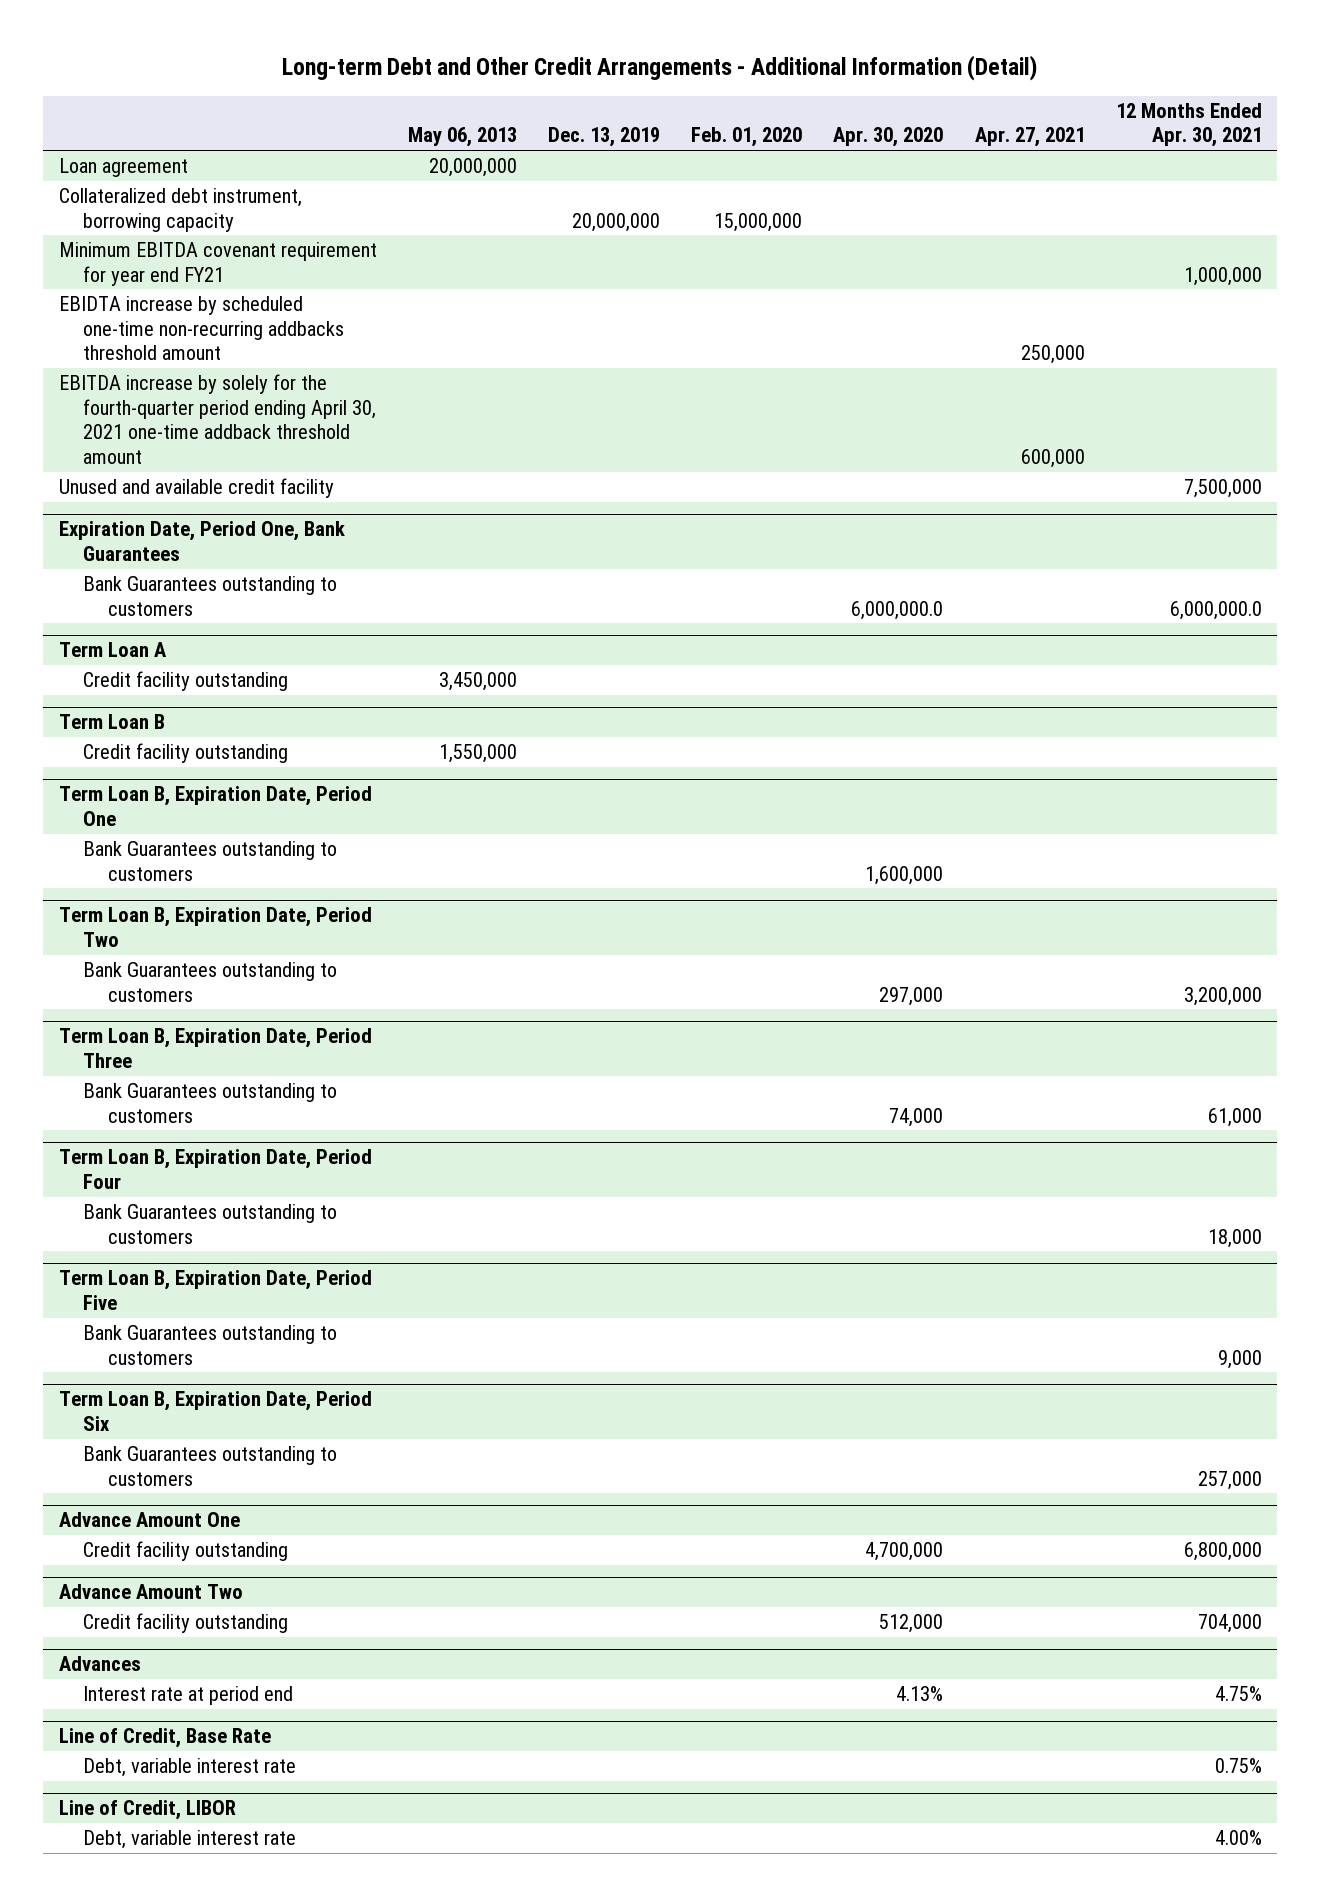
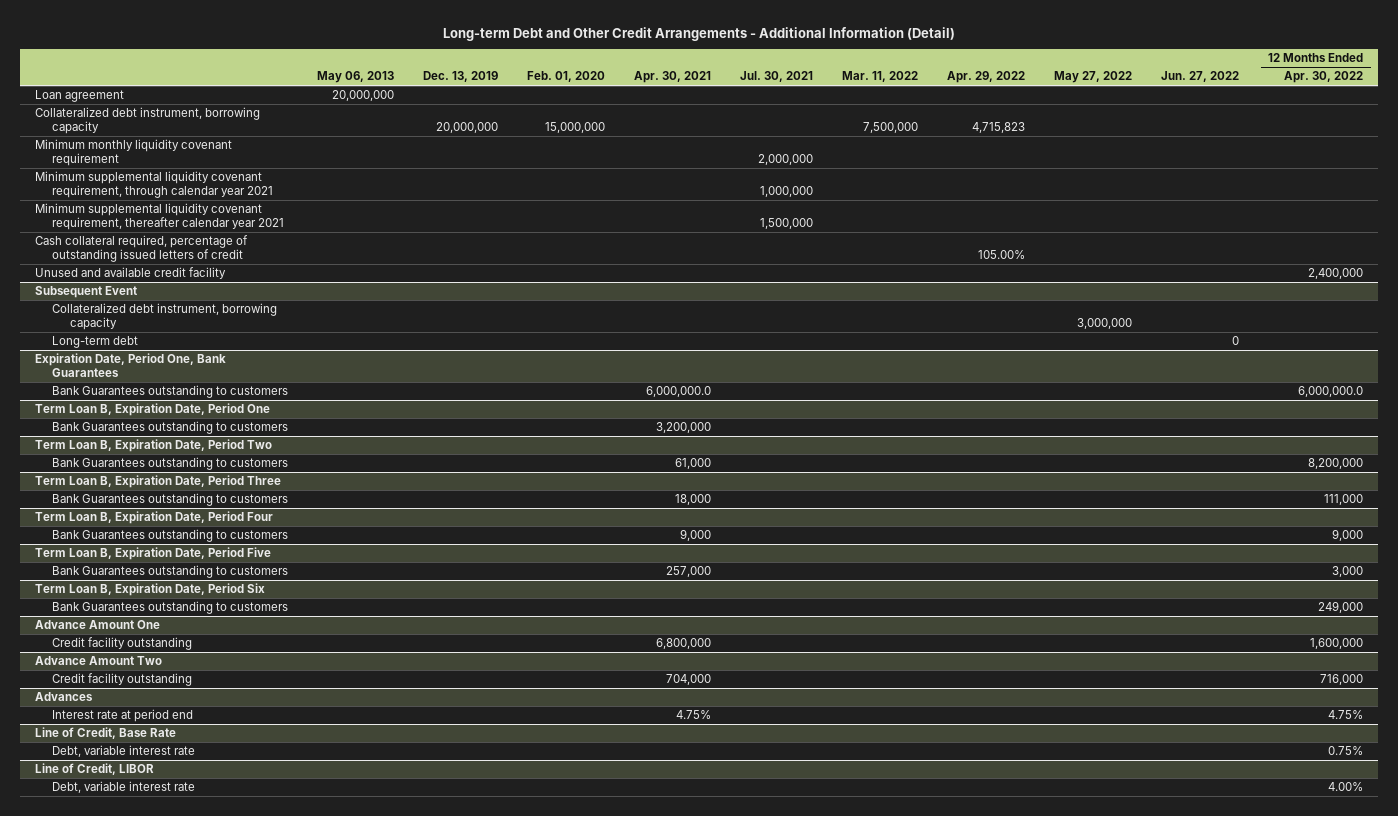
- | May 06, 2013 | Dec. 13, 2019 | Feb. 01, 2020 | Apr. 30, 2020 | Apr. 27, 2021 | 12 Months Ended Apr. 30, 2021
+ | May 06, 2013 | Dec. 13, 2019 | Feb. 01, 2020 | Apr. 30, 2021 | Jul. 30, 2021 | Mar. 11, 2022 | Apr. 29, 2022 | May 27, 2022 | Jun. 27, 2022 | 12 Months Ended Apr. 30, 2022
- Minimum EBITDA covenant requirement for year end FY21 | | | | | | 1,000,000
- EBIDTA increase by scheduled one-time non-recurring addbacks threshold amount | | | | | 250,000 |
- EBITDA increase by solely for the fourth-quarter period ending April 30, 2021 one-time addback threshold amount | | | | | 600,000 |
+ Minimum monthly liquidity covenant requirement | | | | | 2,000,000 | | | | |
+ Minimum supplemental liquidity covenant requirement, through calendar year 2021 | | | | | 1,000,000 | | | | |
+ Minimum supplemental liquidity covenant requirement, thereafter calendar year 2021 | | | | | 1,500,000 | | | | |
+ Cash collateral required, percentage of outstanding issued letters of credit | | | | | | | 105.00% | | |
+ Subsequent Event
+ Collateralized debt instrument, borrowing capacity | | | | | | | | 3,000,000 | |
+ Long-term debt | | | | | | | | | 0 |
- Term Loan A
- Credit facility outstanding | 3,450,000 | | | | |
- Term Loan B
- Credit facility outstanding | 1,550,000 | | | | |

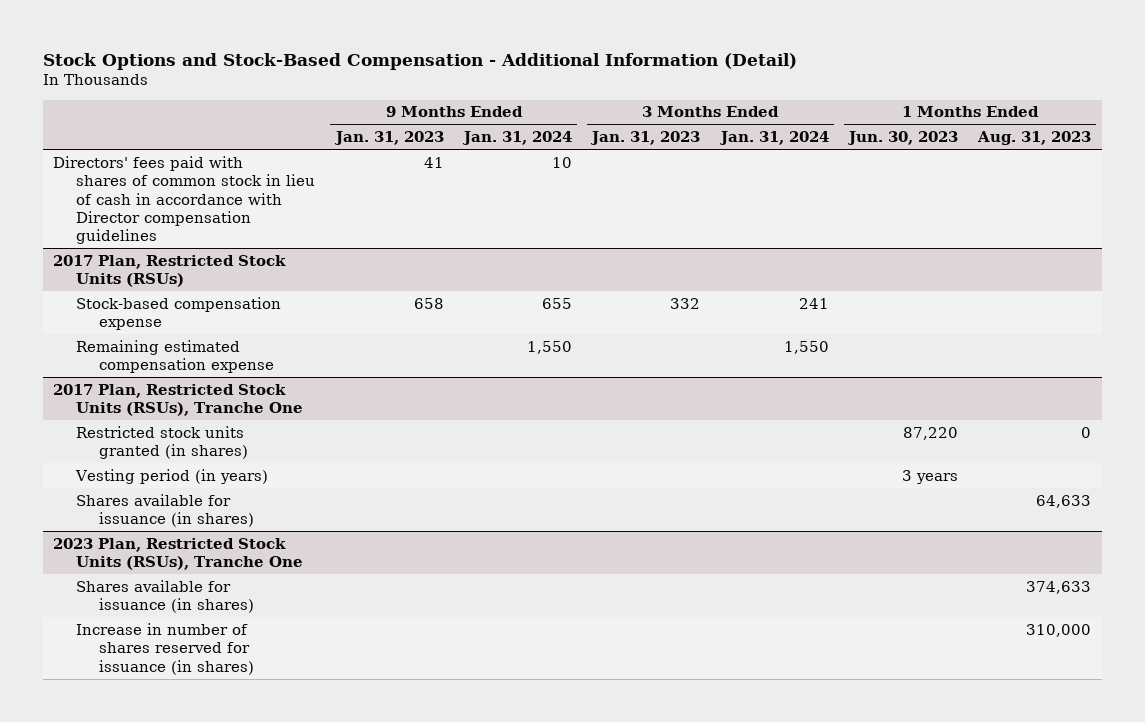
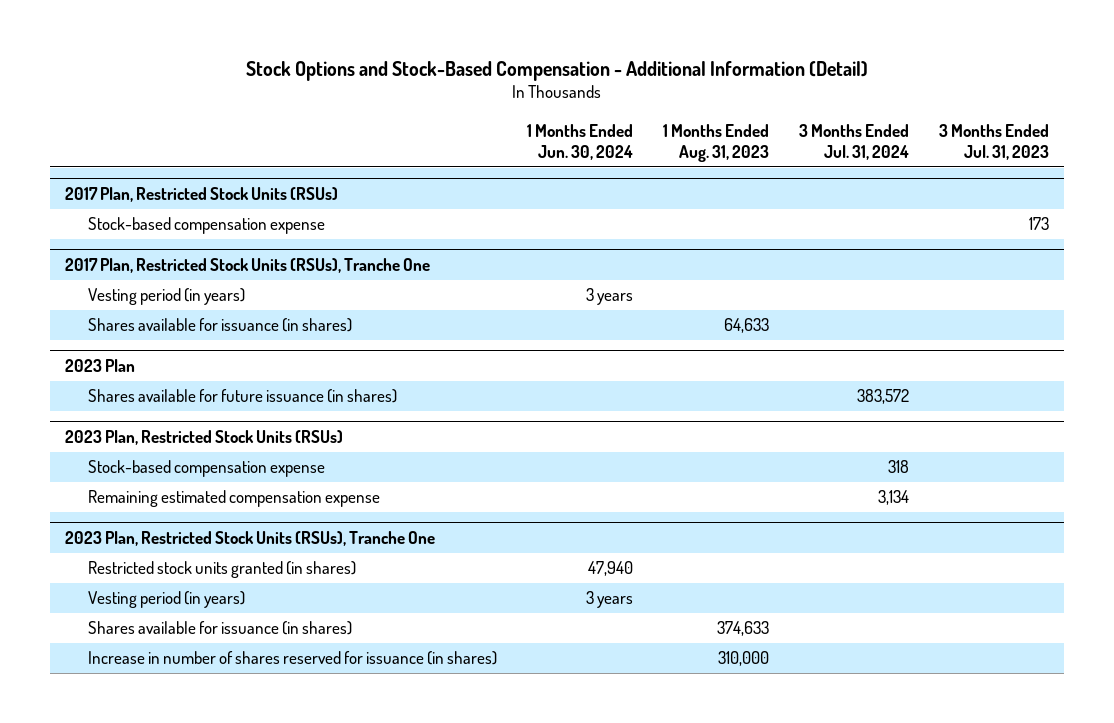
- | 9 Months Ended Jan. 31, 2023 | 9 Months Ended Jan. 31, 2024 | 3 Months Ended Jan. 31, 2023 | 3 Months Ended Jan. 31, 2024 | 1 Months Ended Jun. 30, 2023 | 1 Months Ended Aug. 31, 2023
+ | 1 Months Ended Jun. 30, 2024 | 1 Months Ended Aug. 31, 2023 | 3 Months Ended Jul. 31, 2024 | 3 Months Ended Jul. 31, 2023
- Directors' fees paid with shares of common stock in lieu of cash in accordance with Director compensation guidelines | 41 | 10 | | | |
@ 2017 Plan, Restricted Stock Units (RSUs)
- Remaining estimated compensation expense | | 1,550 | | 1,550 | |
@ 2017 Plan, Restricted Stock Units (RSUs), Tranche One
- Restricted stock units granted (in shares) | | | | | 87,220 | 0
+ 2023 Plan
+ Shares available for future issuance (in shares) | | | 383,572 |
+ 2023 Plan, Restricted Stock Units (RSUs)
+ Stock-based compensation expense | | | 318 |
+ Remaining estimated compensation expense | | | 3,134 |
@ 2023 Plan, Restricted Stock Units (RSUs), Tranche One
+ Restricted stock units granted (in shares) | 47,940 | | |
+ Vesting period (in years) | 3 years | | |

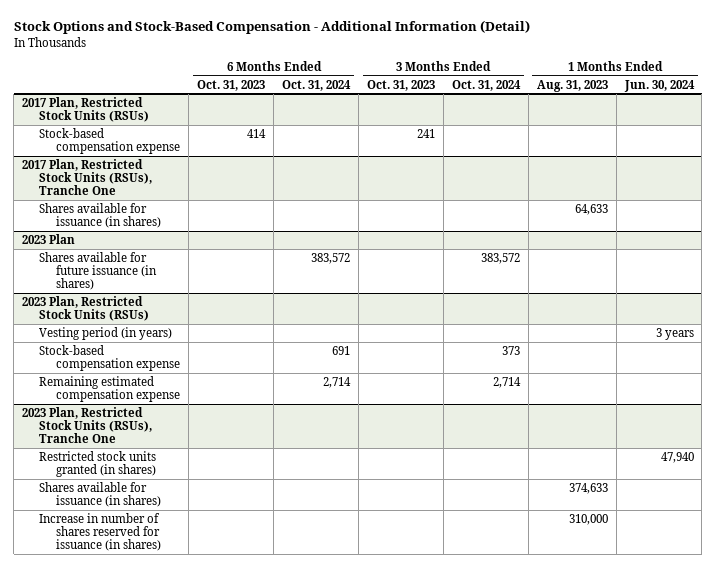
- | 1 Months Ended Jun. 30, 2024 | 1 Months Ended Aug. 31, 2023 | 3 Months Ended Jul. 31, 2024 | 3 Months Ended Jul. 31, 2023
+ | 6 Months Ended Oct. 31, 2023 | 6 Months Ended Oct. 31, 2024 | 3 Months Ended Oct. 31, 2023 | 3 Months Ended Oct. 31, 2024 | 1 Months Ended Aug. 31, 2023 | 1 Months Ended Jun. 30, 2024
@ 2017 Plan, Restricted Stock Units (RSUs), Tranche One
- Vesting period (in years) | 3 years | | |
@ 2023 Plan, Restricted Stock Units (RSUs)
+ Vesting period (in years) | | | | | | 3 years
@ 2023 Plan, Restricted Stock Units (RSUs), Tranche One
- Vesting period (in years) | 3 years | | |

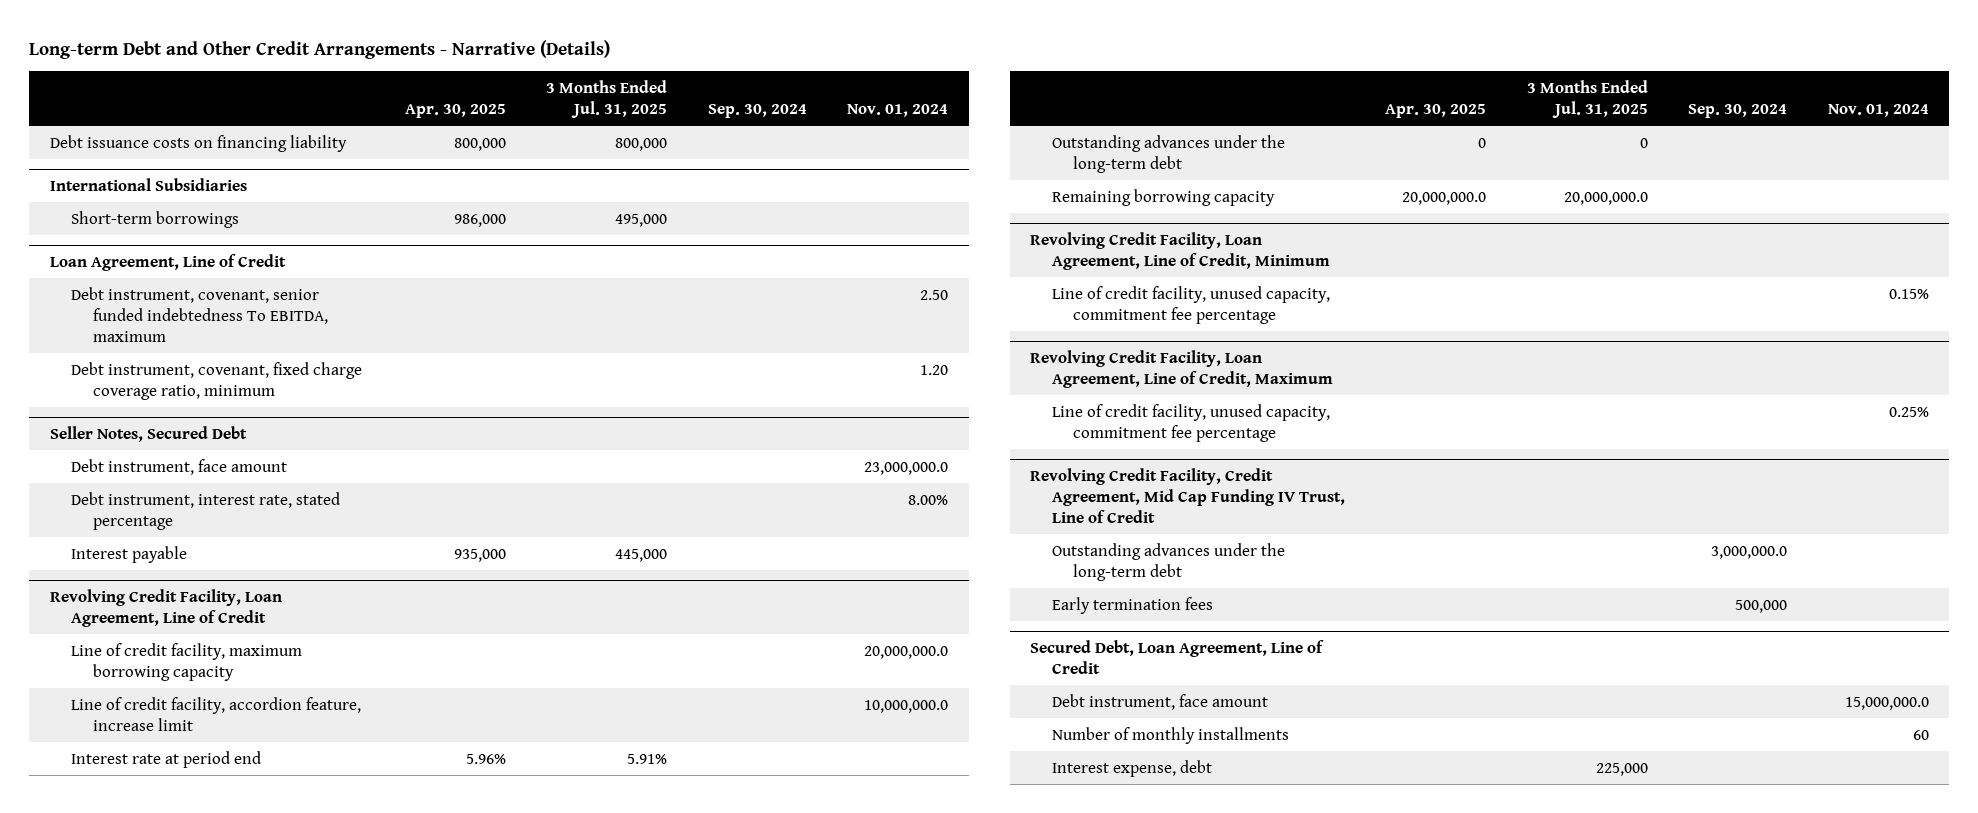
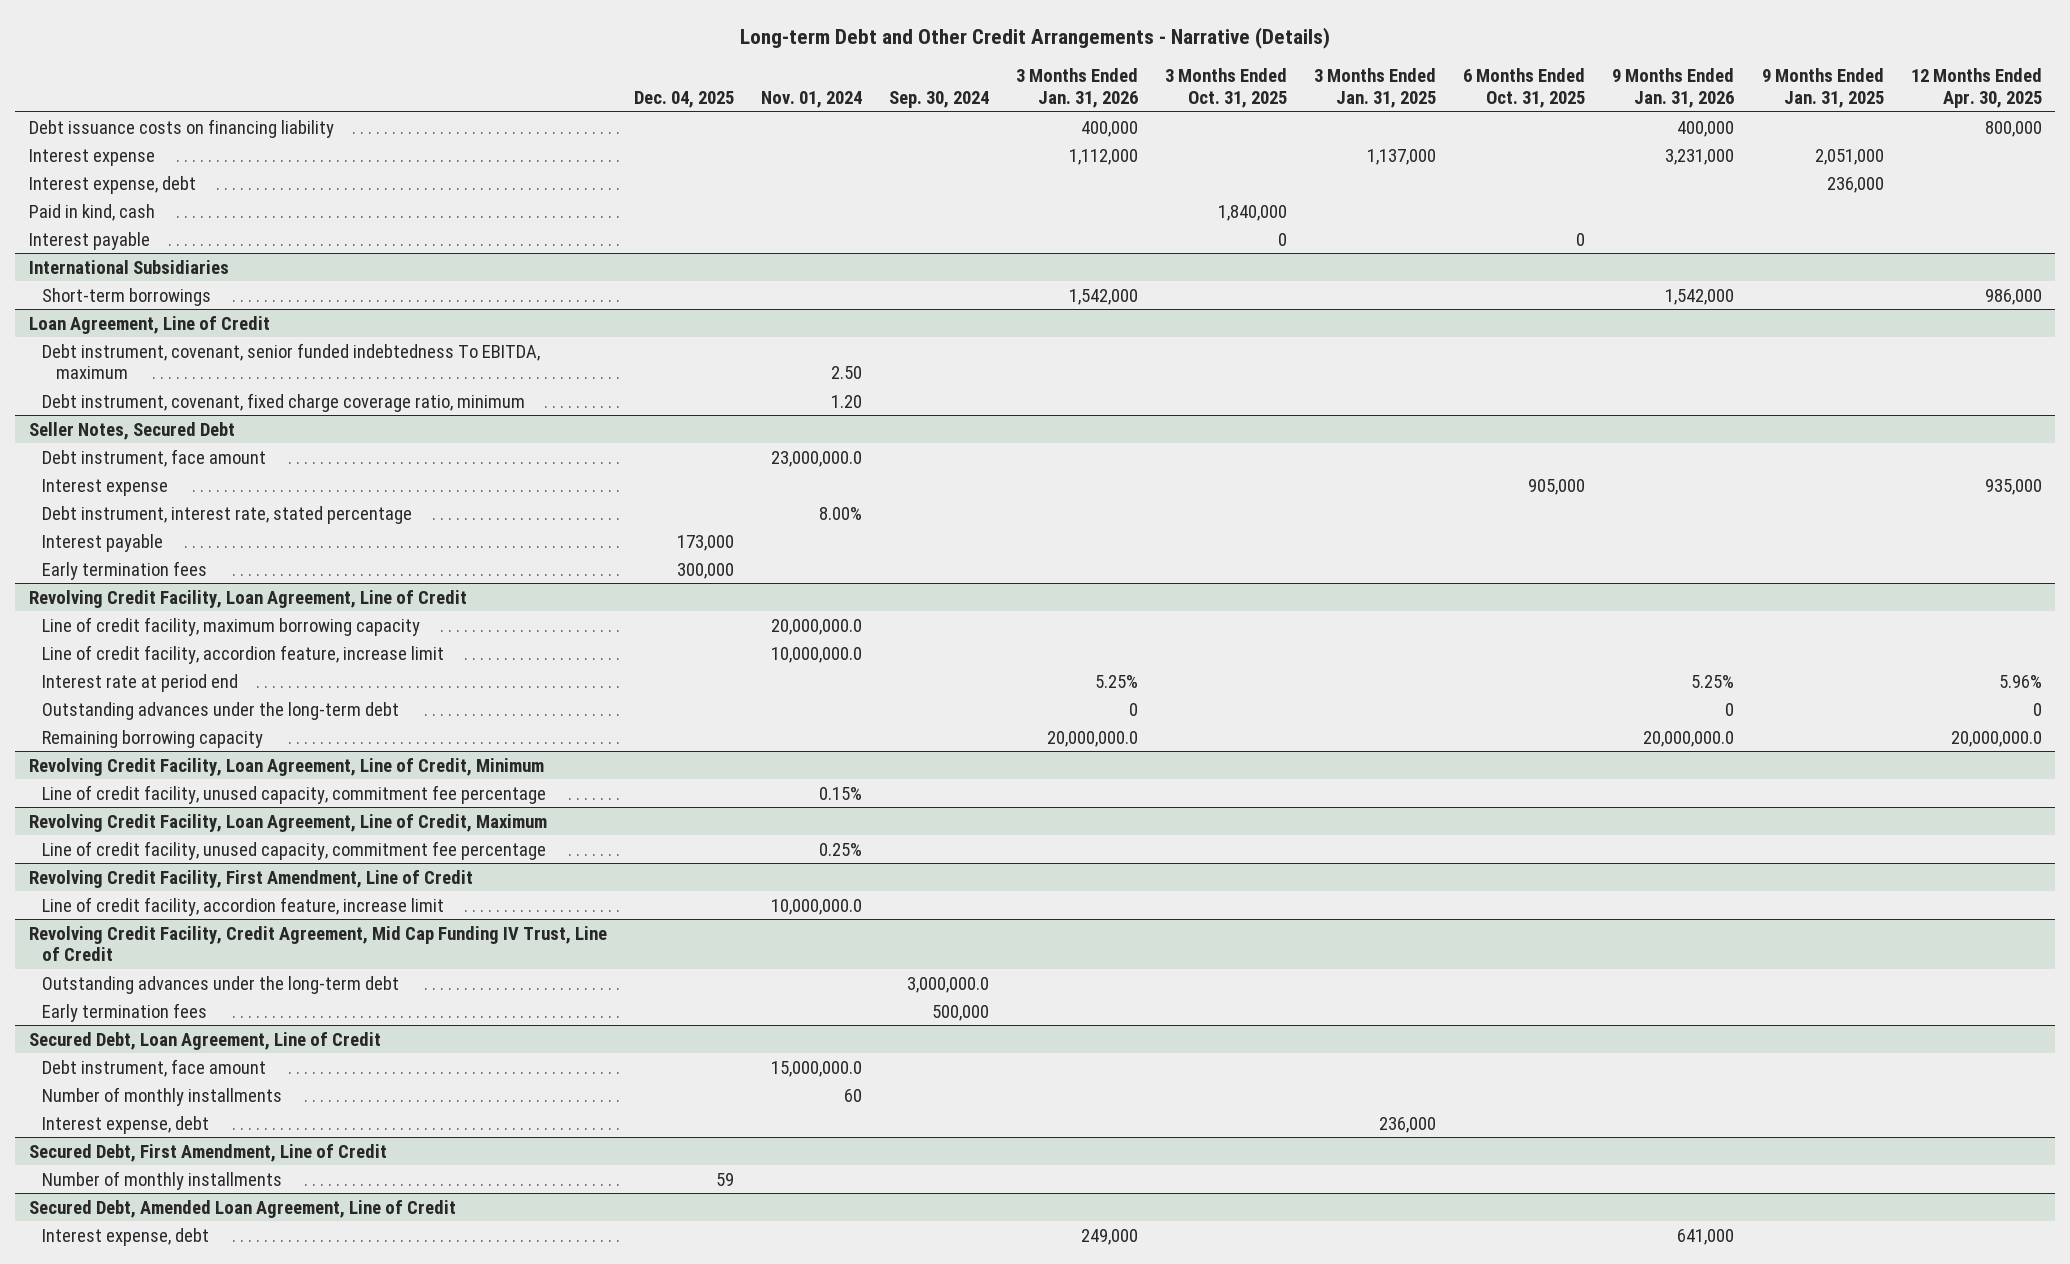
- | Apr. 30, 2025 | 3 Months Ended Jul. 31, 2025 | Sep. 30, 2024 | Nov. 01, 2024
+ | Dec. 04, 2025 | Nov. 01, 2024 | Sep. 30, 2024 | 3 Months Ended Jan. 31, 2026 | 3 Months Ended Oct. 31, 2025 | 3 Months Ended Jan. 31, 2025 | 6 Months Ended Oct. 31, 2025 | 9 Months Ended Jan. 31, 2026 | 9 Months Ended Jan. 31, 2025 | 12 Months Ended Apr. 30, 2025
+ Interest expense | | | | 1,112,000 | | 1,137,000 | | 3,231,000 | 2,051,000 |
+ Interest expense, debt | | | | | | | | | 236,000 |
+ Paid in kind, cash | | | | | 1,840,000 | | | | |
+ Interest payable | | | | | 0 | | 0 | | |
@ Seller Notes, Secured Debt
+ Interest expense | | | | | | | 905,000 | | | 935,000
+ Early termination fees | 300,000 | | | | | | | | |
+ Revolving Credit Facility, First Amendment, Line of Credit
+ Line of credit facility, accordion feature, increase limit | | 10,000,000.0 | | | | | | | |
+ Secured Debt, First Amendment, Line of Credit
+ Number of monthly installments | 59 | | | | | | | | |
+ Secured Debt, Amended Loan Agreement, Line of Credit
+ Interest expense, debt | | | | 249,000 | | | | 641,000 | |

